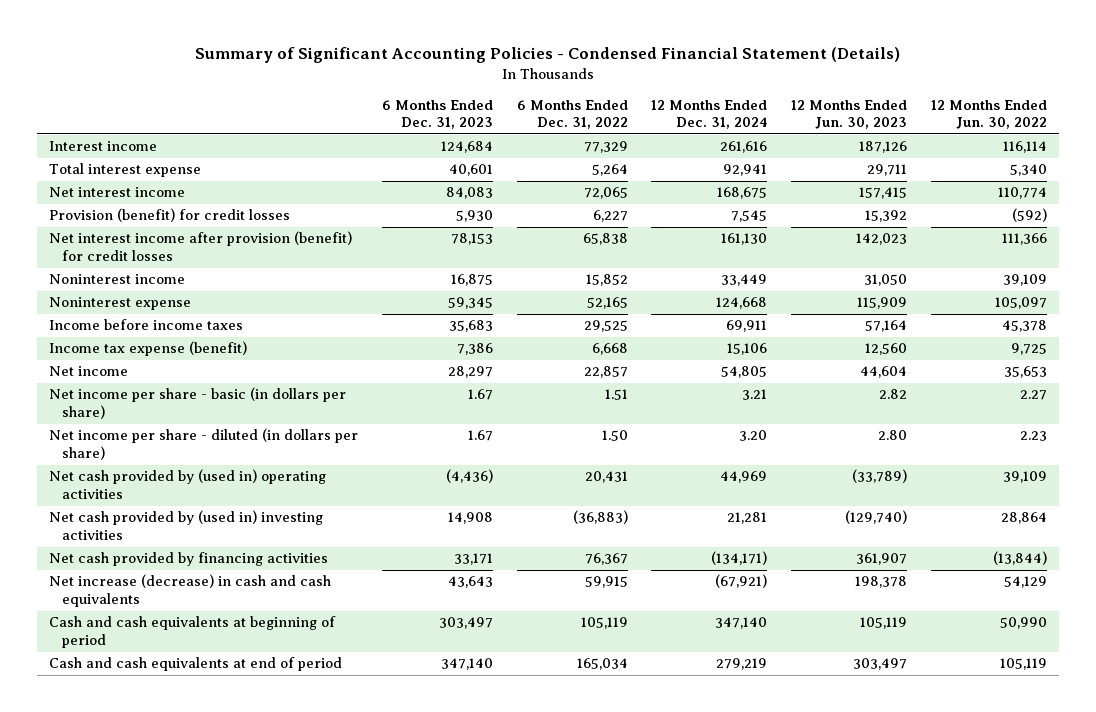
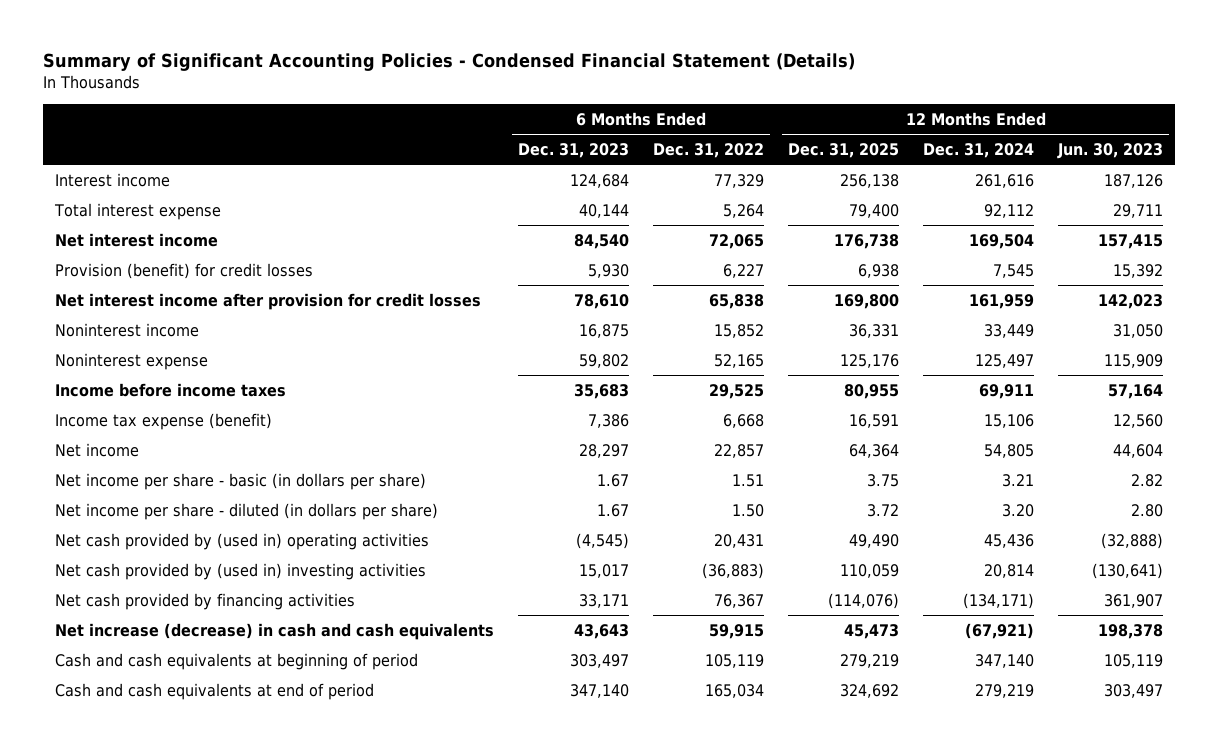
- | 6 Months Ended Dec. 31, 2023 | 6 Months Ended Dec. 31, 2022 | 12 Months Ended Dec. 31, 2024 | 12 Months Ended Jun. 30, 2023 | 12 Months Ended Jun. 30, 2022
+ | 6 Months Ended Dec. 31, 2023 | 6 Months Ended Dec. 31, 2022 | 12 Months Ended Dec. 31, 2025 | 12 Months Ended Dec. 31, 2024 | 12 Months Ended Jun. 30, 2023
- Total interest expense | 40,601 | 5,264 | 92,941 | 29,711 | 5,340
- Net interest income | 84,083 | 72,065 | 168,675 | 157,415 | 110,774
+ Total interest expense | 40,144 | 5,264 | 79,400 | 92,112 | 29,711
+ Net interest income | 84,540 | 72,065 | 176,738 | 169,504 | 157,415
- Net interest income after provision (benefit) for credit losses | 78,153 | 65,838 | 161,130 | 142,023 | 111,366
+ Net interest income after provision for credit losses | 78,610 | 65,838 | 169,800 | 161,959 | 142,023
- Noninterest expense | 59,345 | 52,165 | 124,668 | 115,909 | 105,097
+ Noninterest expense | 59,802 | 52,165 | 125,176 | 125,497 | 115,909
- Net cash provided by (used in) operating activities | (4,436) | 20,431 | 44,969 | (33,789) | 39,109
- Net cash provided by (used in) investing activities | 14,908 | (36,883) | 21,281 | (129,740) | 28,864
+ Net cash provided by (used in) operating activities | (4,545) | 20,431 | 49,490 | 45,436 | (32,888)
+ Net cash provided by (used in) investing activities | 15,017 | (36,883) | 110,059 | 20,814 | (130,641)

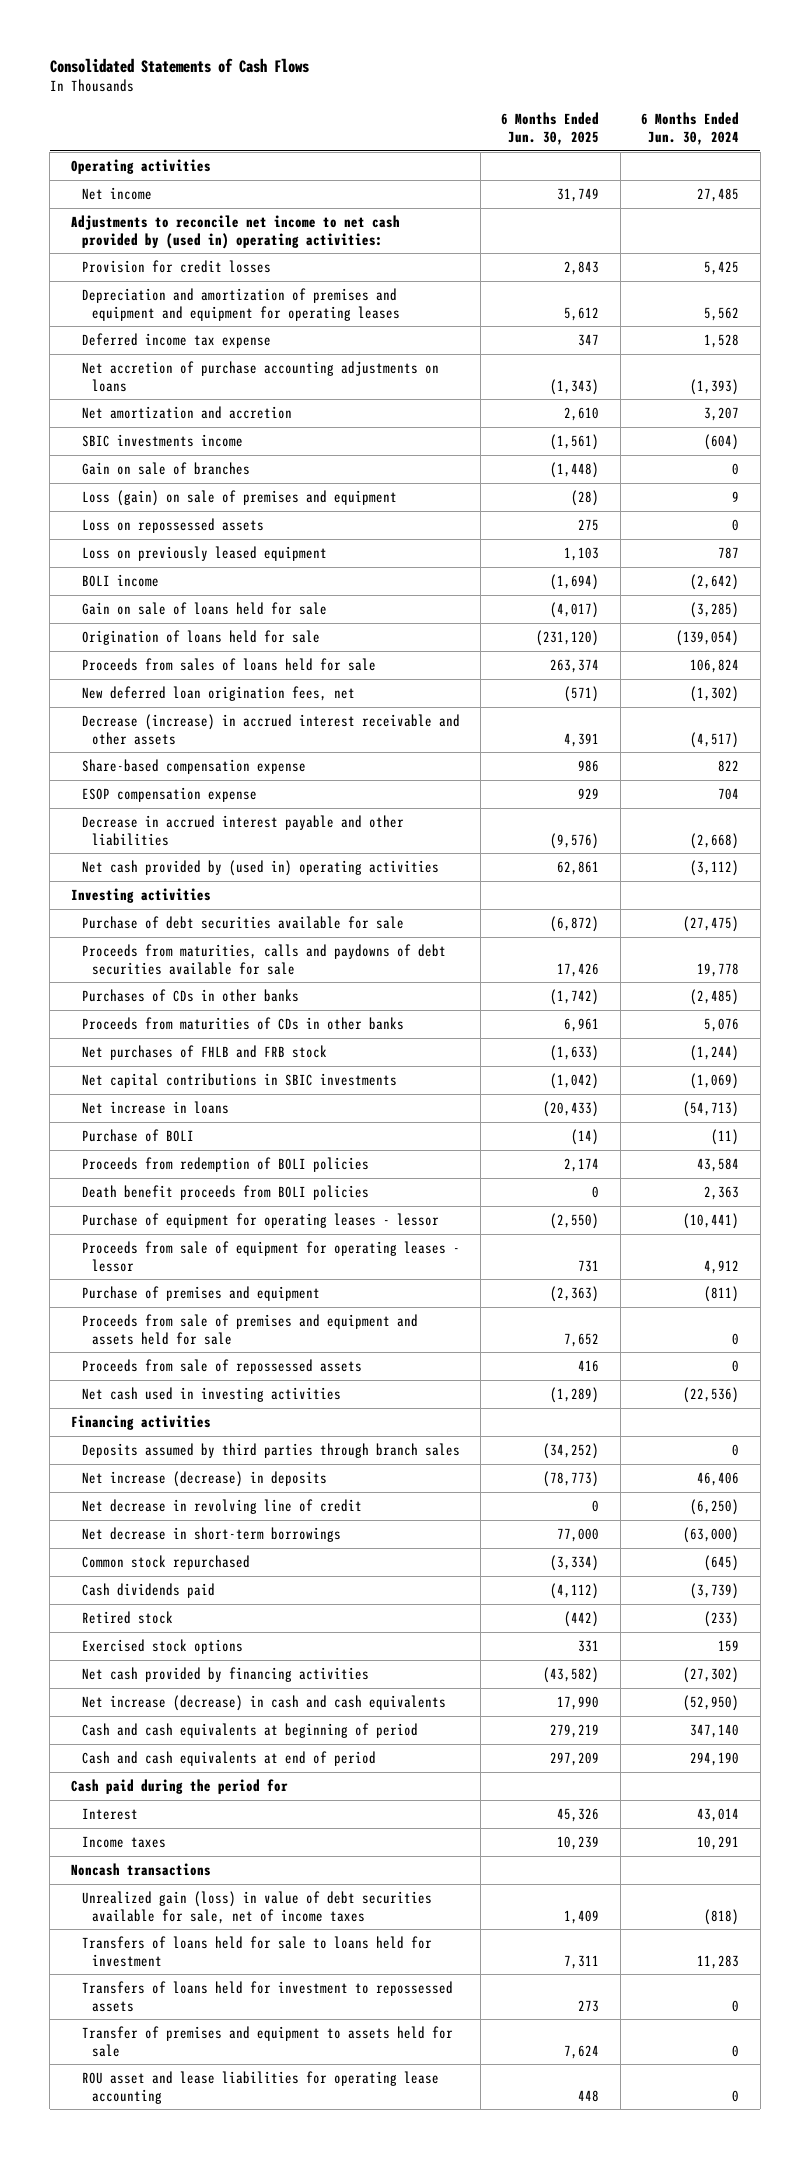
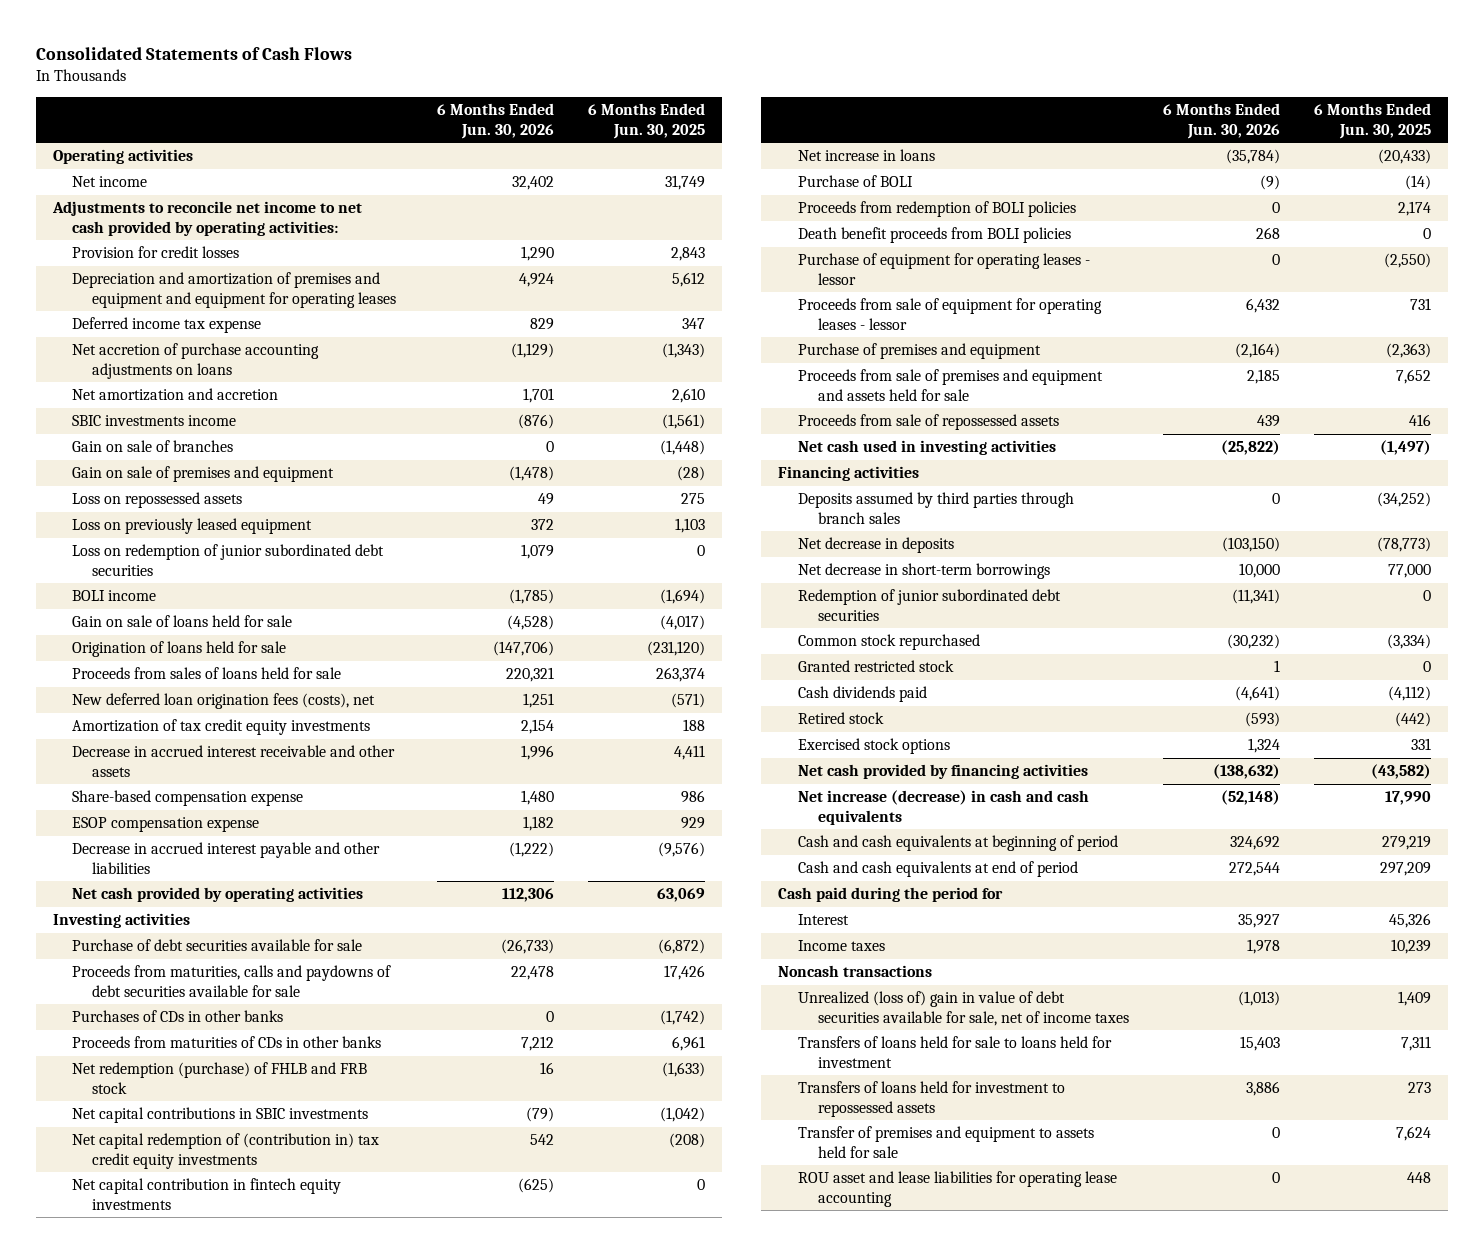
- | 6 Months Ended Jun. 30, 2025 | 6 Months Ended Jun. 30, 2024
+ | 6 Months Ended Jun. 30, 2026 | 6 Months Ended Jun. 30, 2025
- Adjustments to reconcile net income to net cash provided by (used in) operating activities:
+ Adjustments to reconcile net income to net cash provided by operating activities:
- Loss (gain) on sale of premises and equipment | (28) | 9
+ Gain on sale of premises and equipment | (1,478) | (28)
+ Loss on redemption of junior subordinated debt securities | 1,079 | 0
- New deferred loan origination fees, net | (571) | (1,302)
- Decrease (increase) in accrued interest receivable and other assets | 4,391 | (4,517)
+ New deferred loan origination fees (costs), net | 1,251 | (571)
+ Amortization of tax credit equity investments | 2,154 | 188
+ Decrease in accrued interest receivable and other assets | 1,996 | 4,411
- Net cash provided by (used in) operating activities | 62,861 | (3,112)
+ Net cash provided by operating activities | 112,306 | 63,069
- Net purchases of FHLB and FRB stock | (1,633) | (1,244)
+ Net redemption (purchase) of FHLB and FRB stock | 16 | (1,633)
+ Net capital redemption of (contribution in) tax credit equity investments | 542 | (208)
+ Net capital contribution in fintech equity investments | (625) | 0
- Net cash used in investing activities | (1,289) | (22,536)
+ Net cash used in investing activities | (25,822) | (1,497)
- Net increase (decrease) in deposits | (78,773) | 46,406
- Net decrease in revolving line of credit | 0 | (6,250)
+ Net decrease in deposits | (103,150) | (78,773)
+ Redemption of junior subordinated debt securities | (11,341) | 0
+ Granted restricted stock | 1 | 0
- Unrealized gain (loss) in value of debt securities available for sale, net of income taxes | 1,409 | (818)
+ Unrealized (loss of) gain in value of debt securities available for sale, net of income taxes | (1,013) | 1,409

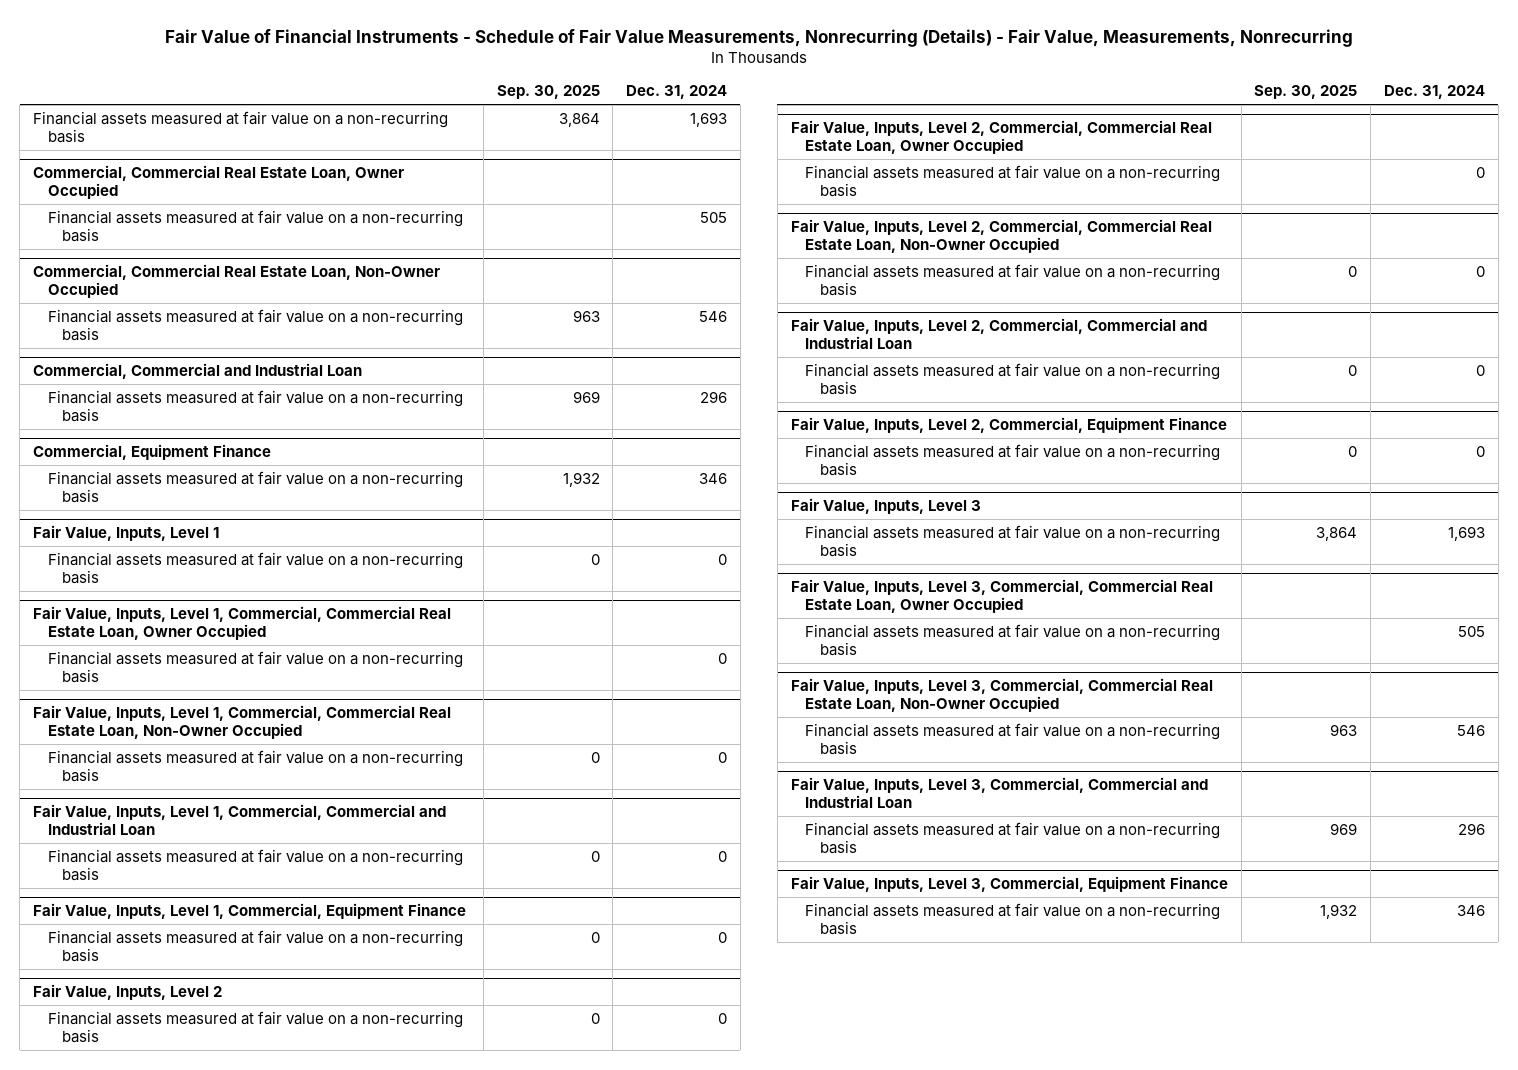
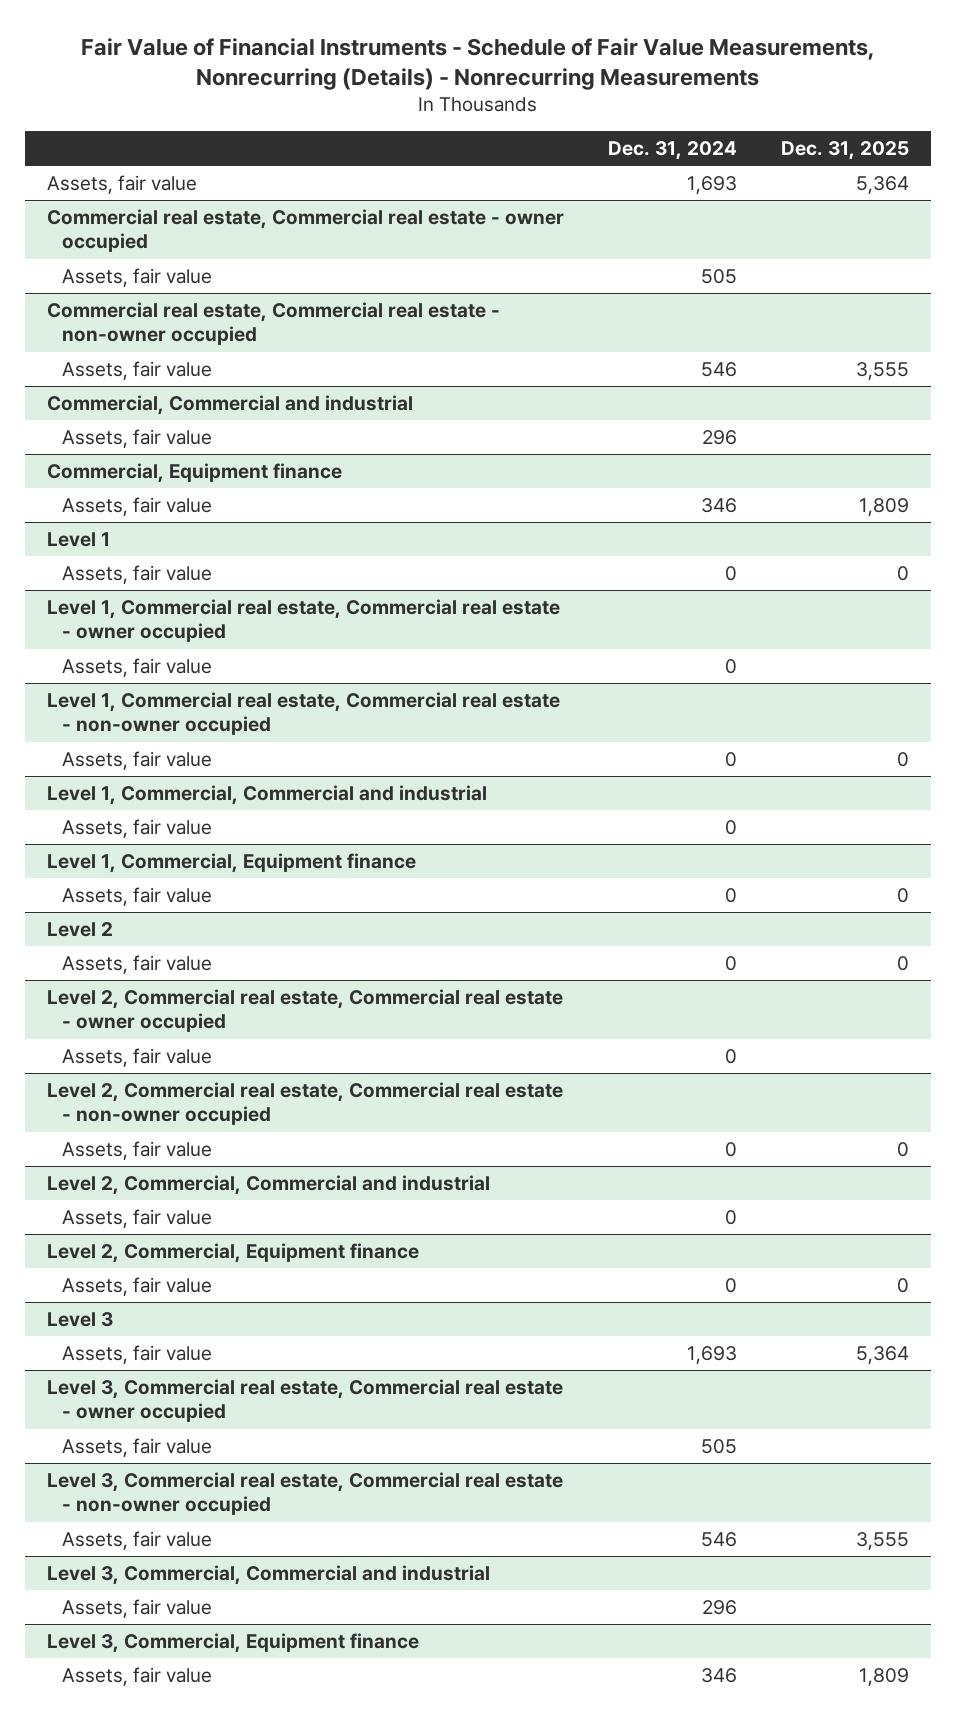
- Fair Value of Financial Instruments - Schedule of Fair Value Measurements, Nonrecurring (Details) - Fair Value, Measurements, Nonrecurring
+ Fair Value of Financial Instruments - Schedule of Fair Value Measurements, Nonrecurring (Details) - Nonrecurring Measurements
- | Sep. 30, 2025 | Dec. 31, 2024
+ | Dec. 31, 2024 | Dec. 31, 2025
- Financial assets measured at fair value on a non-recurring basis | 3,864 | 1,693
- Commercial, Commercial Real Estate Loan, Owner Occupied
- Financial assets measured at fair value on a non-recurring basis | | 505
- Commercial, Commercial Real Estate Loan, Non-Owner Occupied
- Financial assets measured at fair value on a non-recurring basis | 963 | 546
- Commercial, Commercial and Industrial Loan
- Financial assets measured at fair value on a non-recurring basis | 969 | 296
- Commercial, Equipment Finance
- Financial assets measured at fair value on a non-recurring basis | 1,932 | 346
- Fair Value, Inputs, Level 1
- Financial assets measured at fair value on a non-recurring basis | 0 | 0
- Fair Value, Inputs, Level 1, Commercial, Commercial Real Estate Loan, Owner Occupied
- Financial assets measured at fair value on a non-recurring basis | | 0
- Fair Value, Inputs, Level 1, Commercial, Commercial Real Estate Loan, Non-Owner Occupied
- Financial assets measured at fair value on a non-recurring basis | 0 | 0
- Fair Value, Inputs, Level 1, Commercial, Commercial and Industrial Loan
- Financial assets measured at fair value on a non-recurring basis | 0 | 0
- Fair Value, Inputs, Level 1, Commercial, Equipment Finance
- Financial assets measured at fair value on a non-recurring basis | 0 | 0
- Fair Value, Inputs, Level 2
- Financial assets measured at fair value on a non-recurring basis | 0 | 0
- Fair Value, Inputs, Level 2, Commercial, Commercial Real Estate Loan, Owner Occupied
- Financial assets measured at fair value on a non-recurring basis | | 0
- Fair Value, Inputs, Level 2, Commercial, Commercial Real Estate Loan, Non-Owner Occupied
- Financial assets measured at fair value on a non-recurring basis | 0 | 0
- Fair Value, Inputs, Level 2, Commercial, Commercial and Industrial Loan
- Financial assets measured at fair value on a non-recurring basis | 0 | 0
- Fair Value, Inputs, Level 2, Commercial, Equipment Finance
- Financial assets measured at fair value on a non-recurring basis | 0 | 0
- Fair Value, Inputs, Level 3
- Financial assets measured at fair value on a non-recurring basis | 3,864 | 1,693
- Fair Value, Inputs, Level 3, Commercial, Commercial Real Estate Loan, Owner Occupied
- Financial assets measured at fair value on a non-recurring basis | | 505
- Fair Value, Inputs, Level 3, Commercial, Commercial Real Estate Loan, Non-Owner Occupied
- Financial assets measured at fair value on a non-recurring basis | 963 | 546
- Fair Value, Inputs, Level 3, Commercial, Commercial and Industrial Loan
- Financial assets measured at fair value on a non-recurring basis | 969 | 296
- Fair Value, Inputs, Level 3, Commercial, Equipment Finance
- Financial assets measured at fair value on a non-recurring basis | 1,932 | 346
+ Assets, fair value | 1,693 | 5,364
+ Commercial real estate, Commercial real estate - owner occupied
+ Assets, fair value | 505 |
+ Commercial real estate, Commercial real estate - non-owner occupied
+ Assets, fair value | 546 | 3,555
+ Commercial, Commercial and industrial
+ Assets, fair value | 296 |
+ Commercial, Equipment finance
+ Assets, fair value | 346 | 1,809
+ Level 1
+ Assets, fair value | 0 | 0
+ Level 1, Commercial real estate, Commercial real estate - owner occupied
+ Assets, fair value | 0 |
+ Level 1, Commercial real estate, Commercial real estate - non-owner occupied
+ Assets, fair value | 0 | 0
+ Level 1, Commercial, Commercial and industrial
+ Assets, fair value | 0 |
+ Level 1, Commercial, Equipment finance
+ Assets, fair value | 0 | 0
+ Level 2
+ Assets, fair value | 0 | 0
+ Level 2, Commercial real estate, Commercial real estate - owner occupied
+ Assets, fair value | 0 |
+ Level 2, Commercial real estate, Commercial real estate - non-owner occupied
+ Assets, fair value | 0 | 0
+ Level 2, Commercial, Commercial and industrial
+ Assets, fair value | 0 |
+ Level 2, Commercial, Equipment finance
+ Assets, fair value | 0 | 0
+ Level 3
+ Assets, fair value | 1,693 | 5,364
+ Level 3, Commercial real estate, Commercial real estate - owner occupied
+ Assets, fair value | 505 |
+ Level 3, Commercial real estate, Commercial real estate - non-owner occupied
+ Assets, fair value | 546 | 3,555
+ Level 3, Commercial, Commercial and industrial
+ Assets, fair value | 296 |
+ Level 3, Commercial, Equipment finance
+ Assets, fair value | 346 | 1,809

